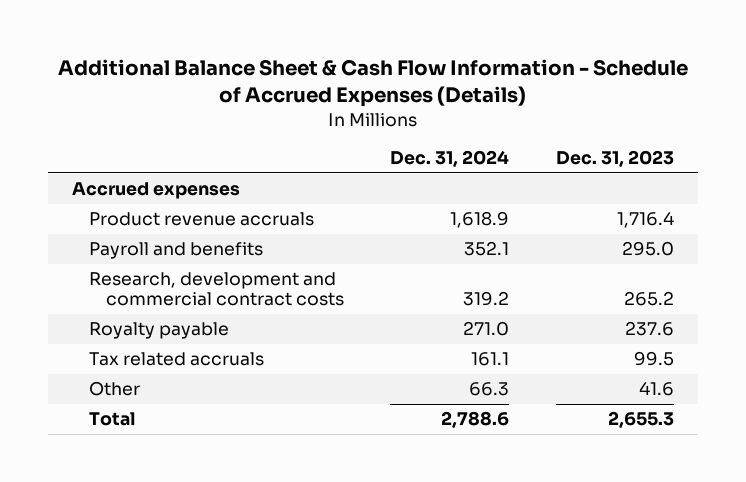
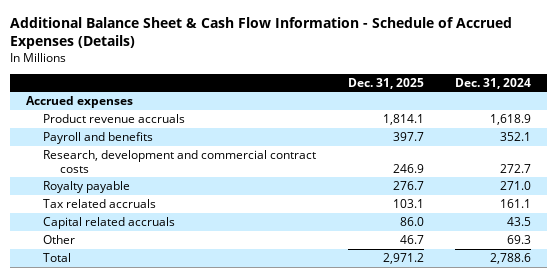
- | Dec. 31, 2024 | Dec. 31, 2023
+ | Dec. 31, 2025 | Dec. 31, 2024
- Research, development and commercial contract costs | 319.2 | 265.2
+ Research, development and commercial contract costs | 246.9 | 272.7
- Other | 66.3 | 41.6
+ Capital related accruals | 86.0 | 43.5
+ Other | 46.7 | 69.3

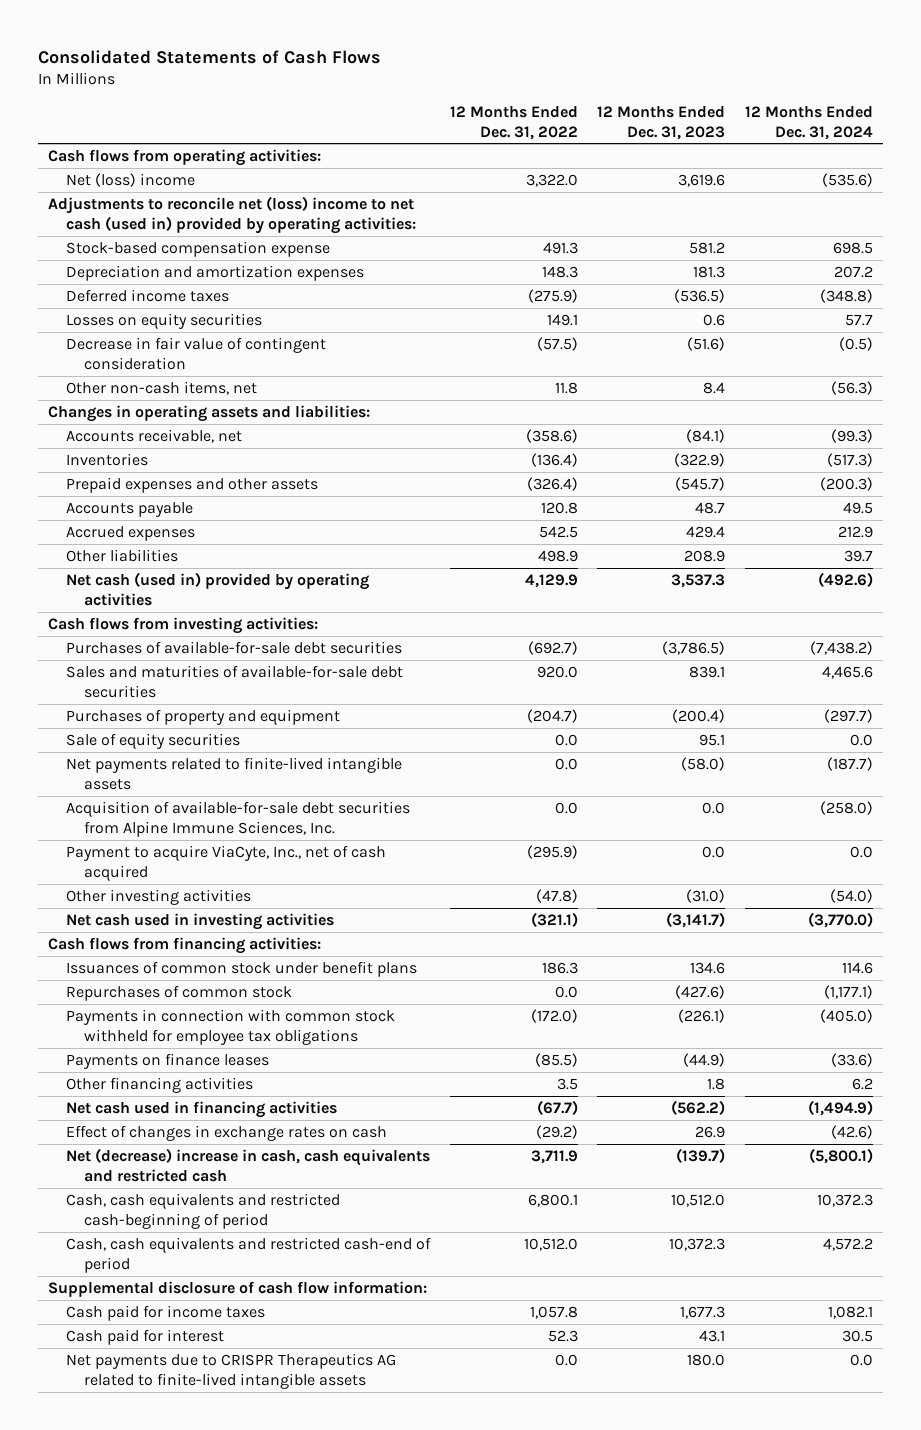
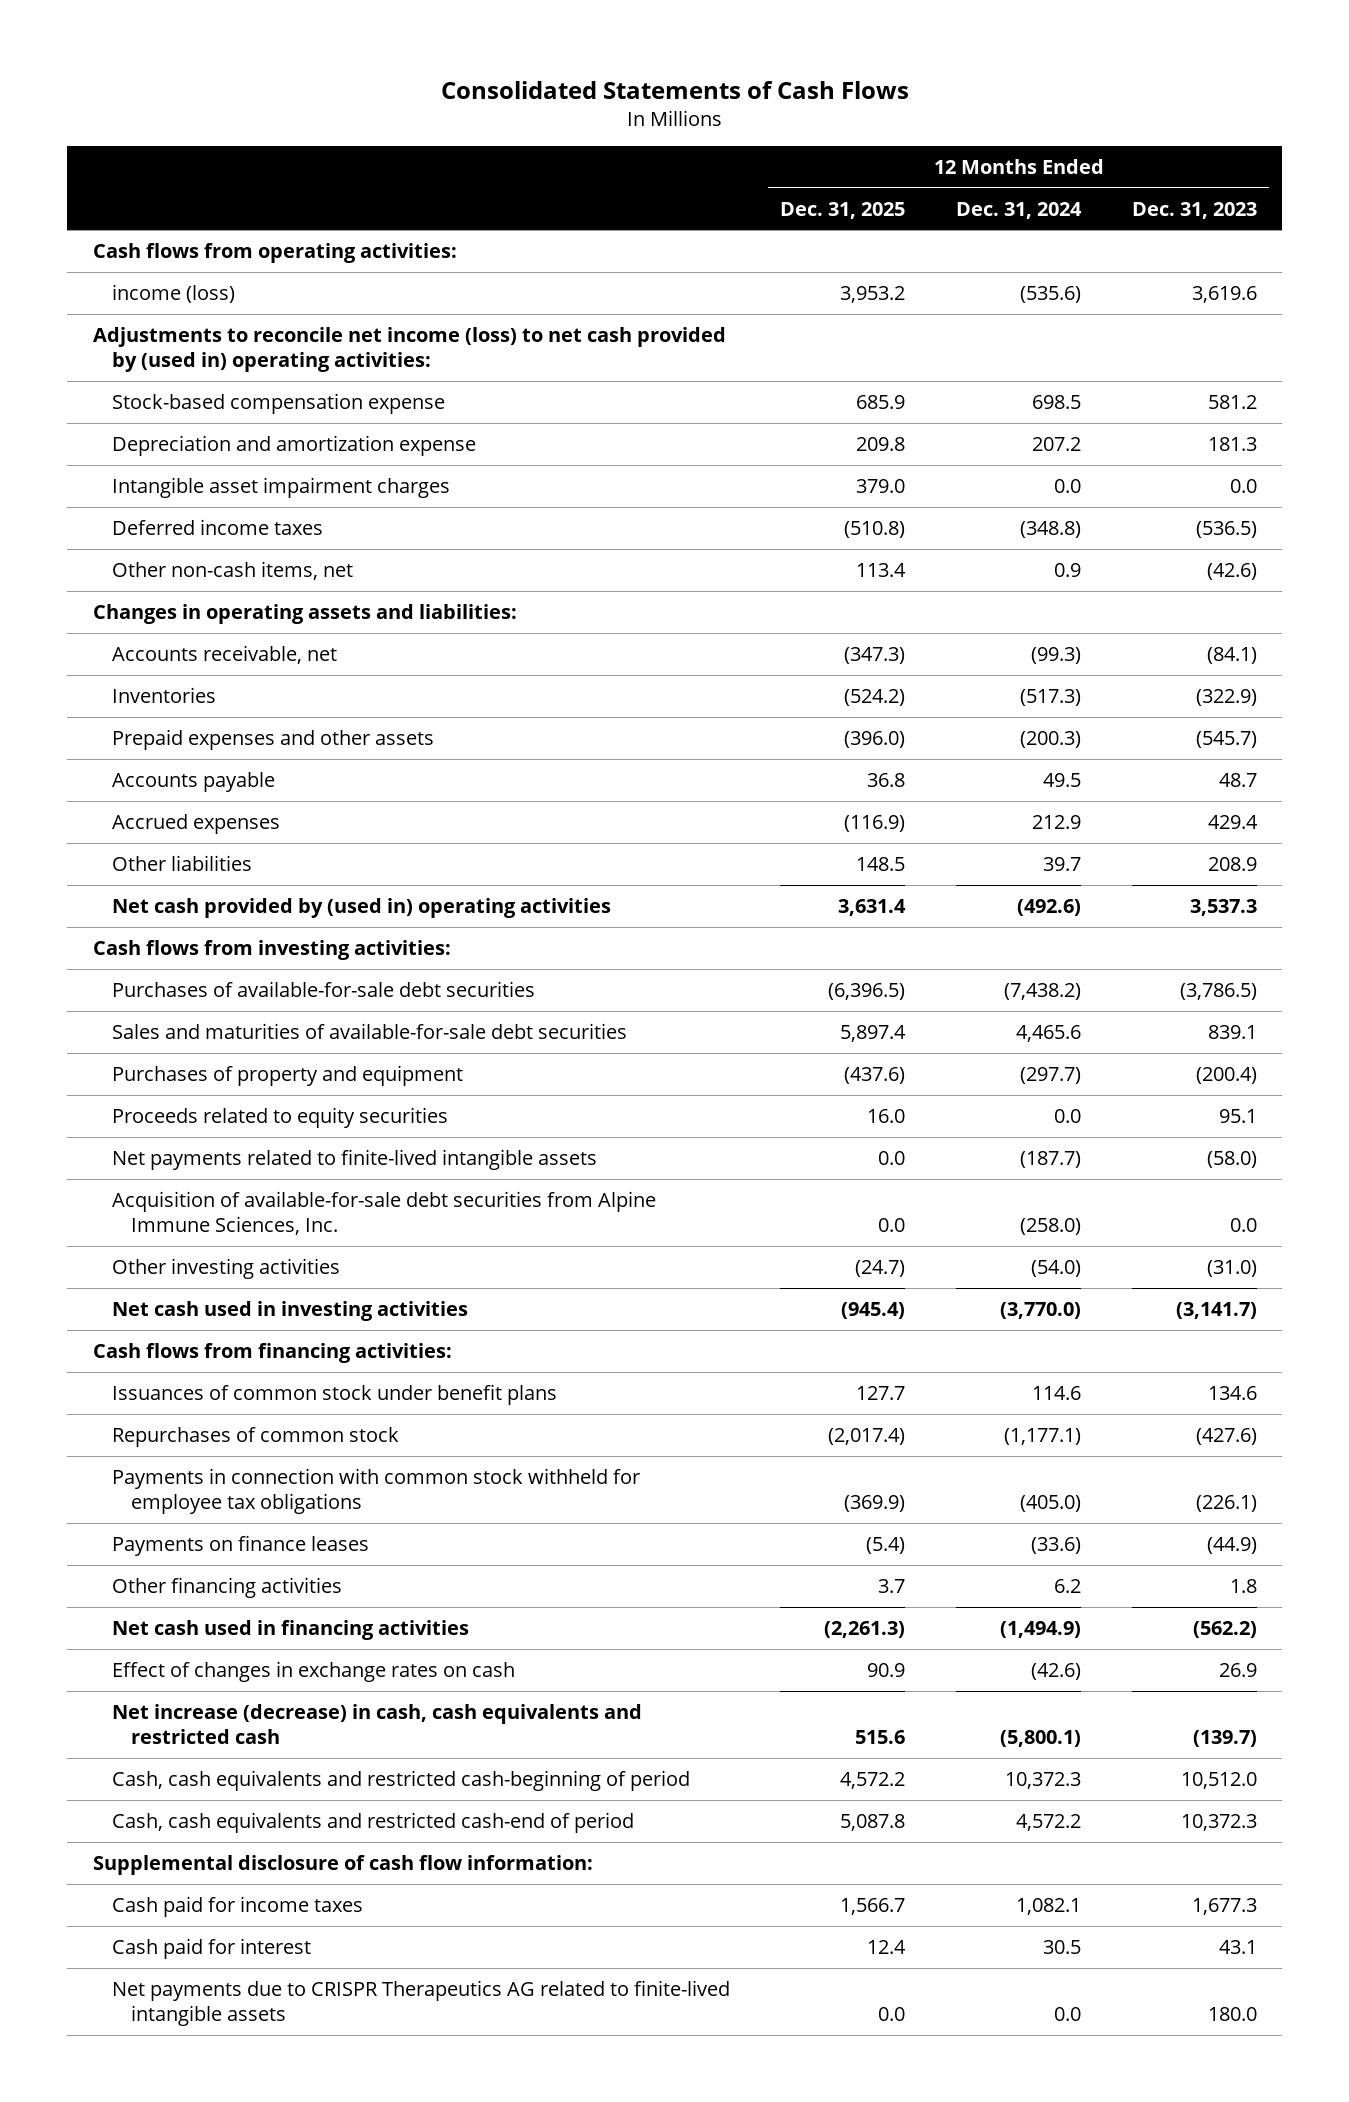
- | 12 Months Ended Dec. 31, 2022 | 12 Months Ended Dec. 31, 2023 | 12 Months Ended Dec. 31, 2024
+ | 12 Months Ended Dec. 31, 2025 | 12 Months Ended Dec. 31, 2024 | 12 Months Ended Dec. 31, 2023
- Net (loss) income | 3,322.0 | 3,619.6 | (535.6)
- Adjustments to reconcile net (loss) income to net cash (used in) provided by operating activities:
+ income (loss) | 3,953.2 | (535.6) | 3,619.6
+ Adjustments to reconcile net income (loss) to net cash provided by (used in) operating activities:
- Depreciation and amortization expenses | 148.3 | 181.3 | 207.2
+ Depreciation and amortization expense | 209.8 | 207.2 | 181.3
+ Intangible asset impairment charges | 379.0 | 0.0 | 0.0
- Losses on equity securities | 149.1 | 0.6 | 57.7
- Decrease in fair value of contingent consideration | (57.5) | (51.6) | (0.5)
- Other non-cash items, net | 11.8 | 8.4 | (56.3)
+ Other non-cash items, net | 113.4 | 0.9 | (42.6)
- Net cash (used in) provided by operating activities | 4,129.9 | 3,537.3 | (492.6)
+ Net cash provided by (used in) operating activities | 3,631.4 | (492.6) | 3,537.3
- Sale of equity securities | 0.0 | 95.1 | 0.0
+ Proceeds related to equity securities | 16.0 | 0.0 | 95.1
- Payment to acquire ViaCyte, Inc., net of cash acquired | (295.9) | 0.0 | 0.0
- Net (decrease) increase in cash, cash equivalents and restricted cash | 3,711.9 | (139.7) | (5,800.1)
+ Net increase (decrease) in cash, cash equivalents and restricted cash | 515.6 | (5,800.1) | (139.7)

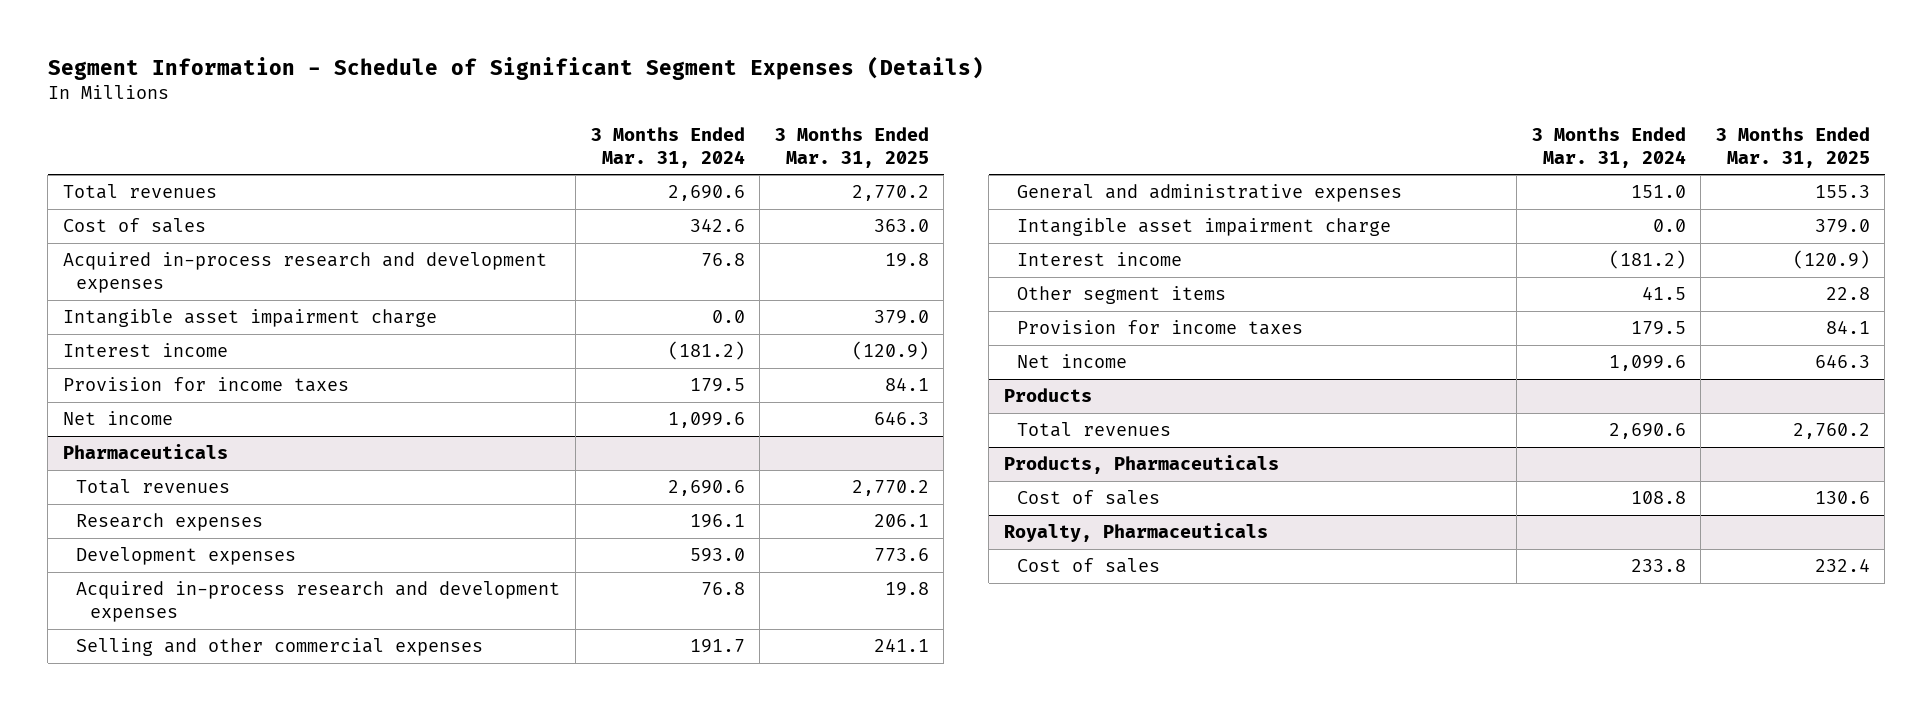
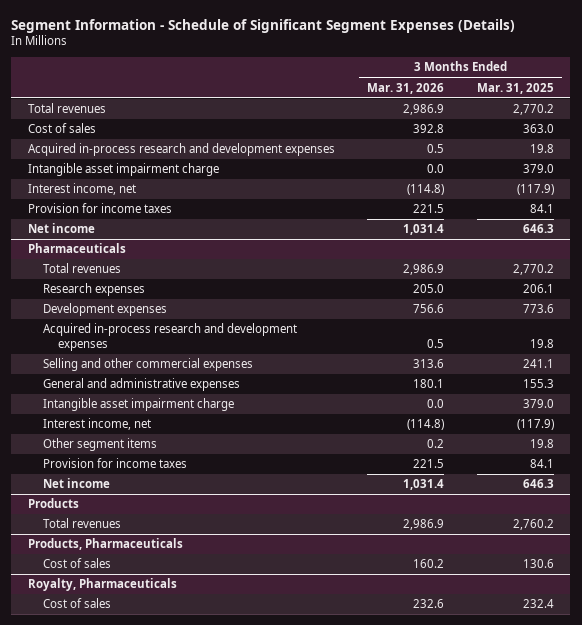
- | 3 Months Ended Mar. 31, 2024 | 3 Months Ended Mar. 31, 2025
+ | 3 Months Ended Mar. 31, 2026 | 3 Months Ended Mar. 31, 2025
- Interest income | (181.2) | (120.9)
+ Interest income, net | (114.8) | (117.9)
@ Pharmaceuticals
- Interest income | (181.2) | (120.9)
- Other segment items | 41.5 | 22.8
+ Interest income, net | (114.8) | (117.9)
+ Other segment items | 0.2 | 19.8

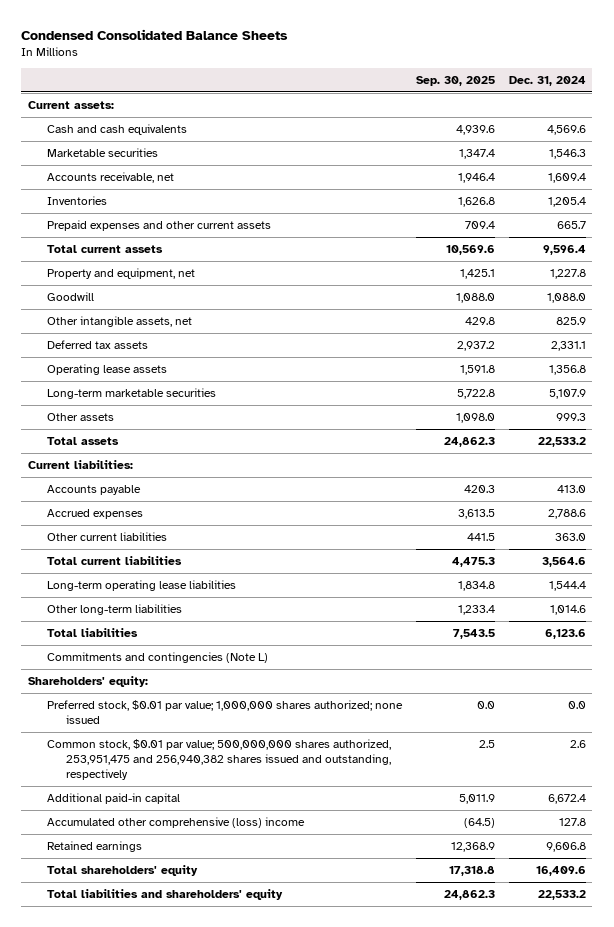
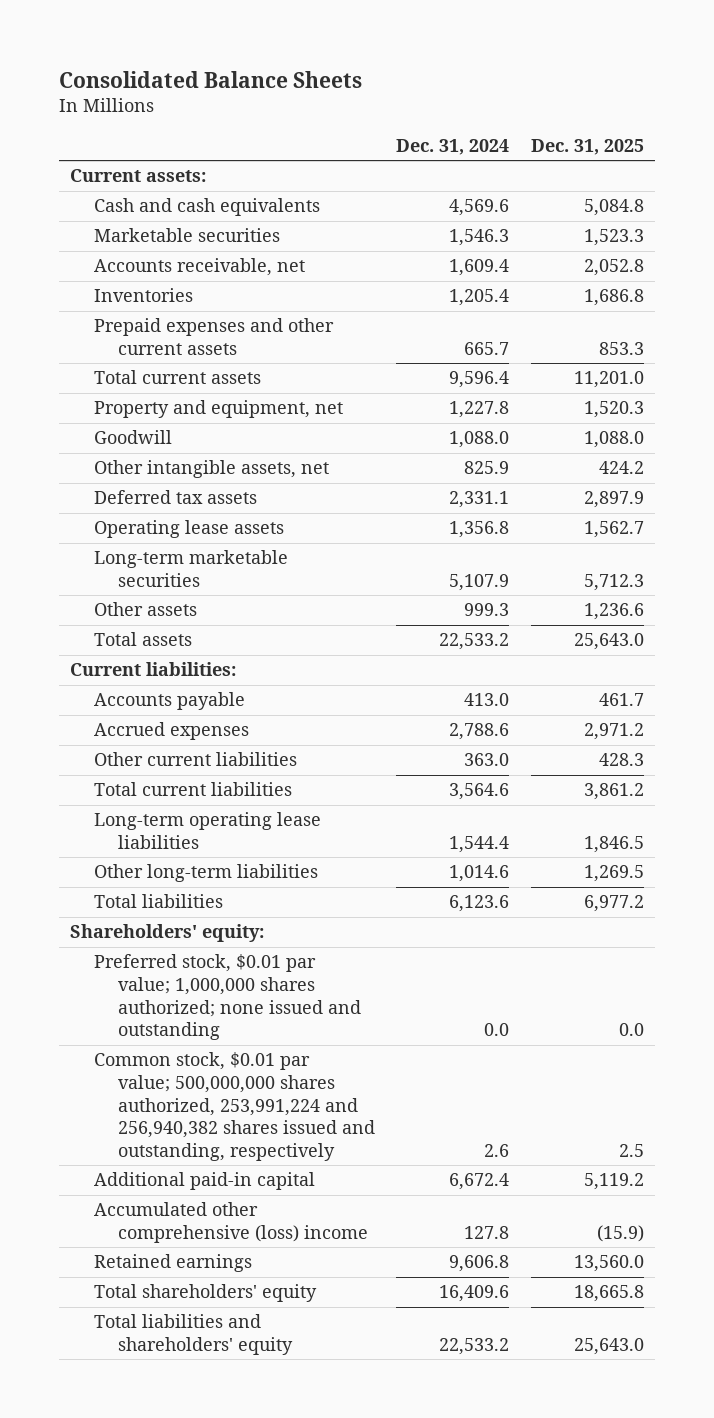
- Condensed Consolidated Balance Sheets
+ Consolidated Balance Sheets
- | Sep. 30, 2025 | Dec. 31, 2024
+ | Dec. 31, 2024 | Dec. 31, 2025
- Commitments and contingencies (Note L)
- Preferred stock, $0.01 par value; 1,000,000 shares authorized; none issued | 0.0 | 0.0
- Common stock, $0.01 par value; 500,000,000 shares authorized, 253,951,475 and 256,940,382 shares issued and outstanding, respectively | 2.5 | 2.6
+ Preferred stock, $0.01 par value; 1,000,000 shares authorized; none issued and outstanding | 0.0 | 0.0
+ Common stock, $0.01 par value; 500,000,000 shares authorized, 253,991,224 and 256,940,382 shares issued and outstanding, respectively | 2.6 | 2.5

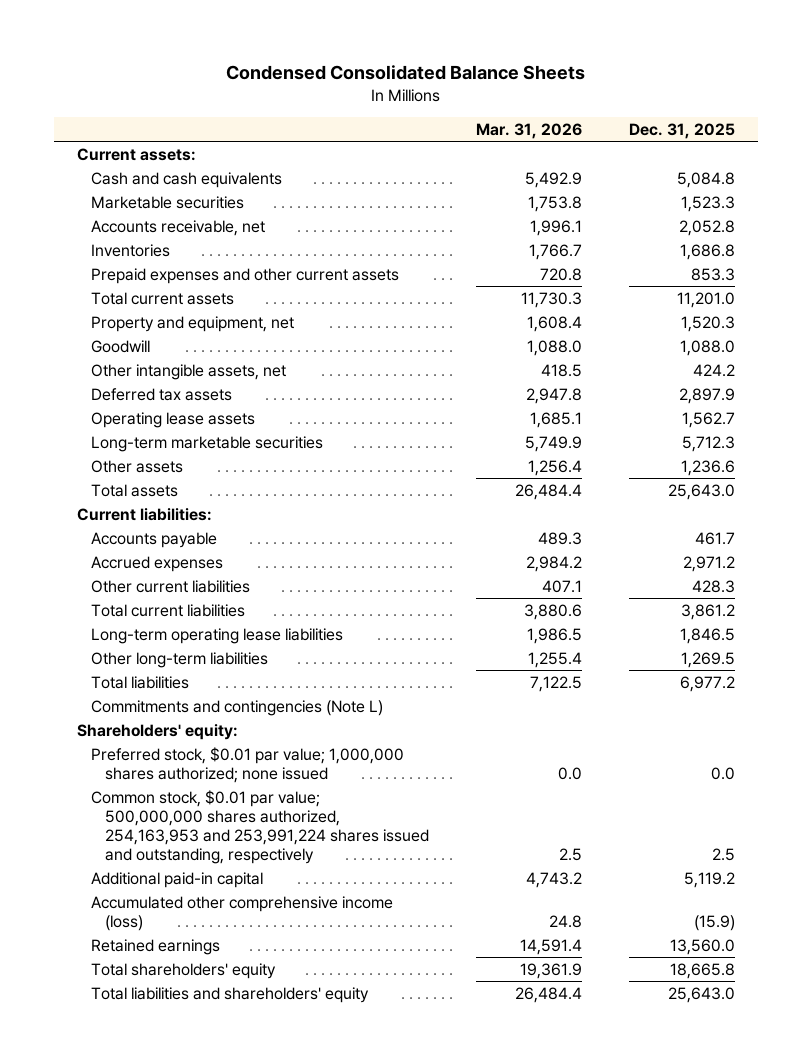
- Consolidated Balance Sheets
+ Condensed Consolidated Balance Sheets
- | Dec. 31, 2024 | Dec. 31, 2025
+ | Mar. 31, 2026 | Dec. 31, 2025
+ Commitments and contingencies (Note L)
- Preferred stock, $0.01 par value; 1,000,000 shares authorized; none issued and outstanding | 0.0 | 0.0
- Common stock, $0.01 par value; 500,000,000 shares authorized, 253,991,224 and 256,940,382 shares issued and outstanding, respectively | 2.6 | 2.5
+ Preferred stock, $0.01 par value; 1,000,000 shares authorized; none issued | 0.0 | 0.0
+ Common stock, $0.01 par value; 500,000,000 shares authorized, 254,163,953 and 253,991,224 shares issued and outstanding, respectively | 2.5 | 2.5
- Accumulated other comprehensive (loss) income | 127.8 | (15.9)
+ Accumulated other comprehensive income (loss) | 24.8 | (15.9)

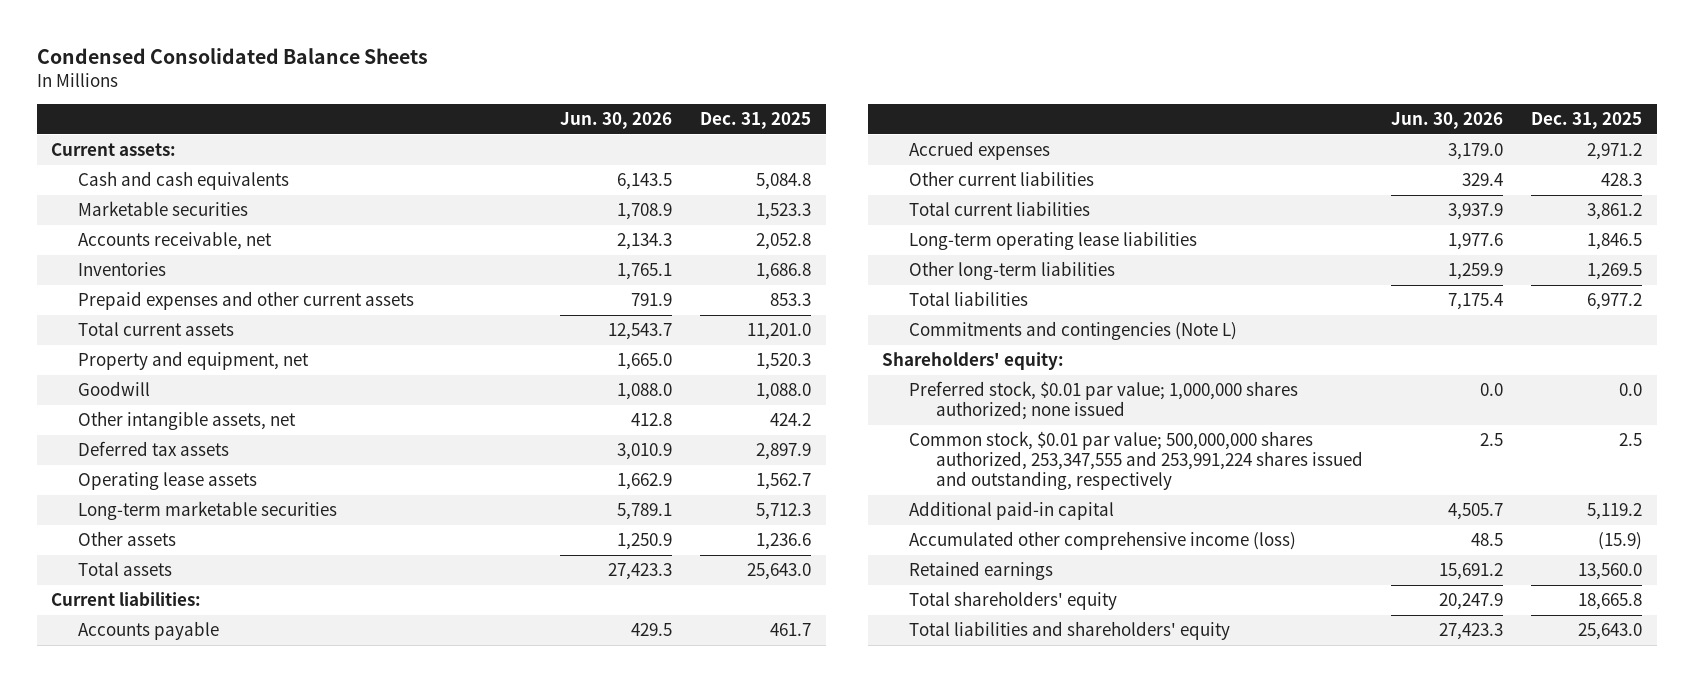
- | Mar. 31, 2026 | Dec. 31, 2025
+ | Jun. 30, 2026 | Dec. 31, 2025
- Common stock, $0.01 par value; 500,000,000 shares authorized, 254,163,953 and 253,991,224 shares issued and outstanding, respectively | 2.5 | 2.5
+ Common stock, $0.01 par value; 500,000,000 shares authorized, 253,347,555 and 253,991,224 shares issued and outstanding, respectively | 2.5 | 2.5

